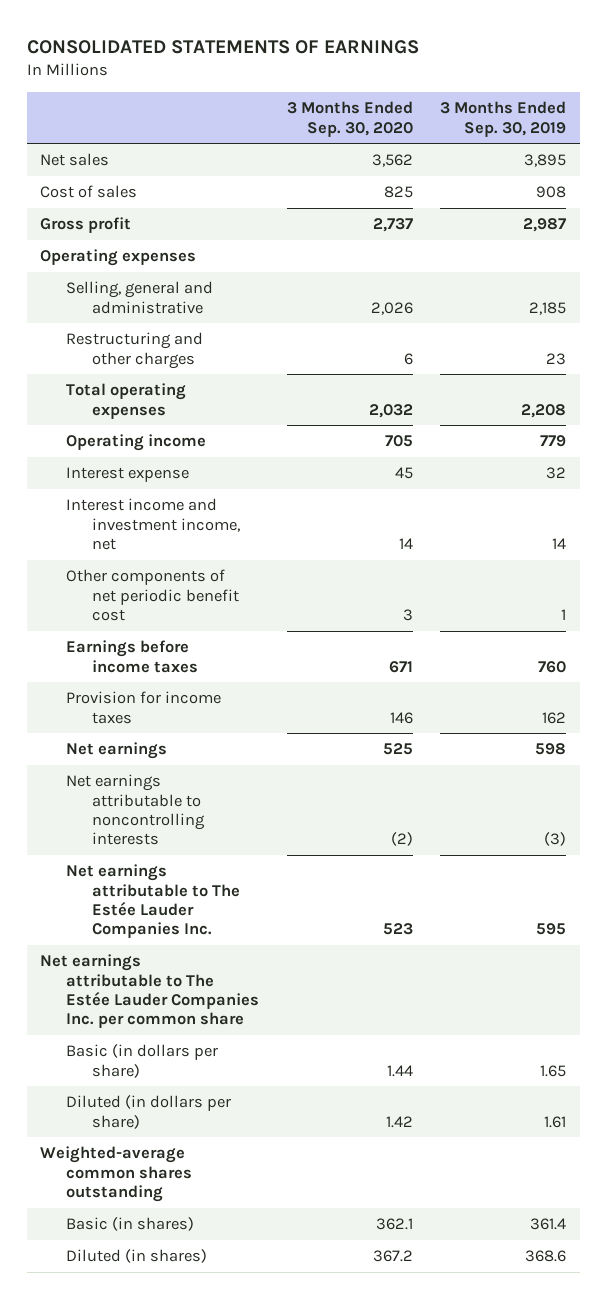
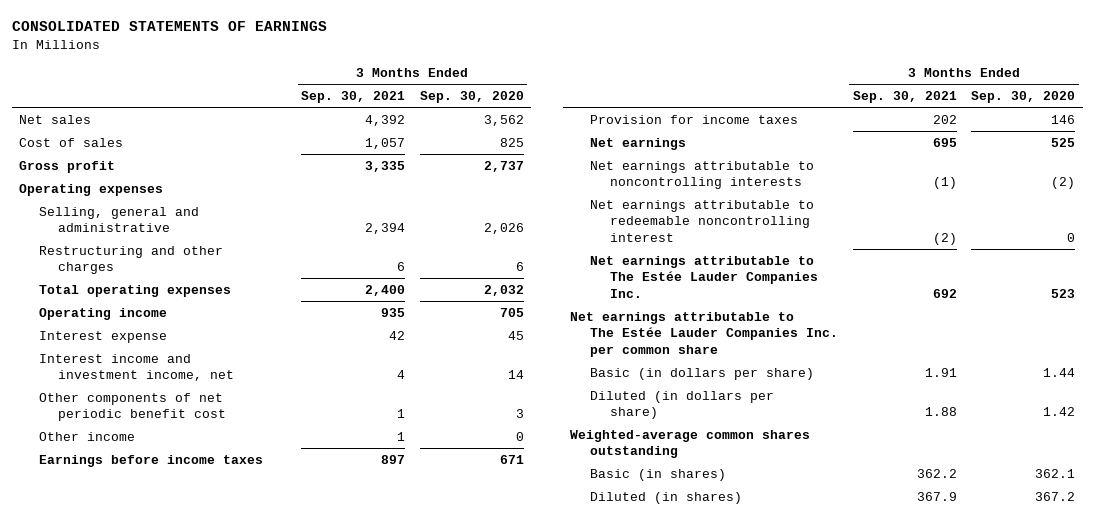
- | 3 Months Ended Sep. 30, 2020 | 3 Months Ended Sep. 30, 2019
+ | 3 Months Ended Sep. 30, 2021 | 3 Months Ended Sep. 30, 2020
+ Other income | 1 | 0
+ Net earnings attributable to redeemable noncontrolling interest | (2) | 0

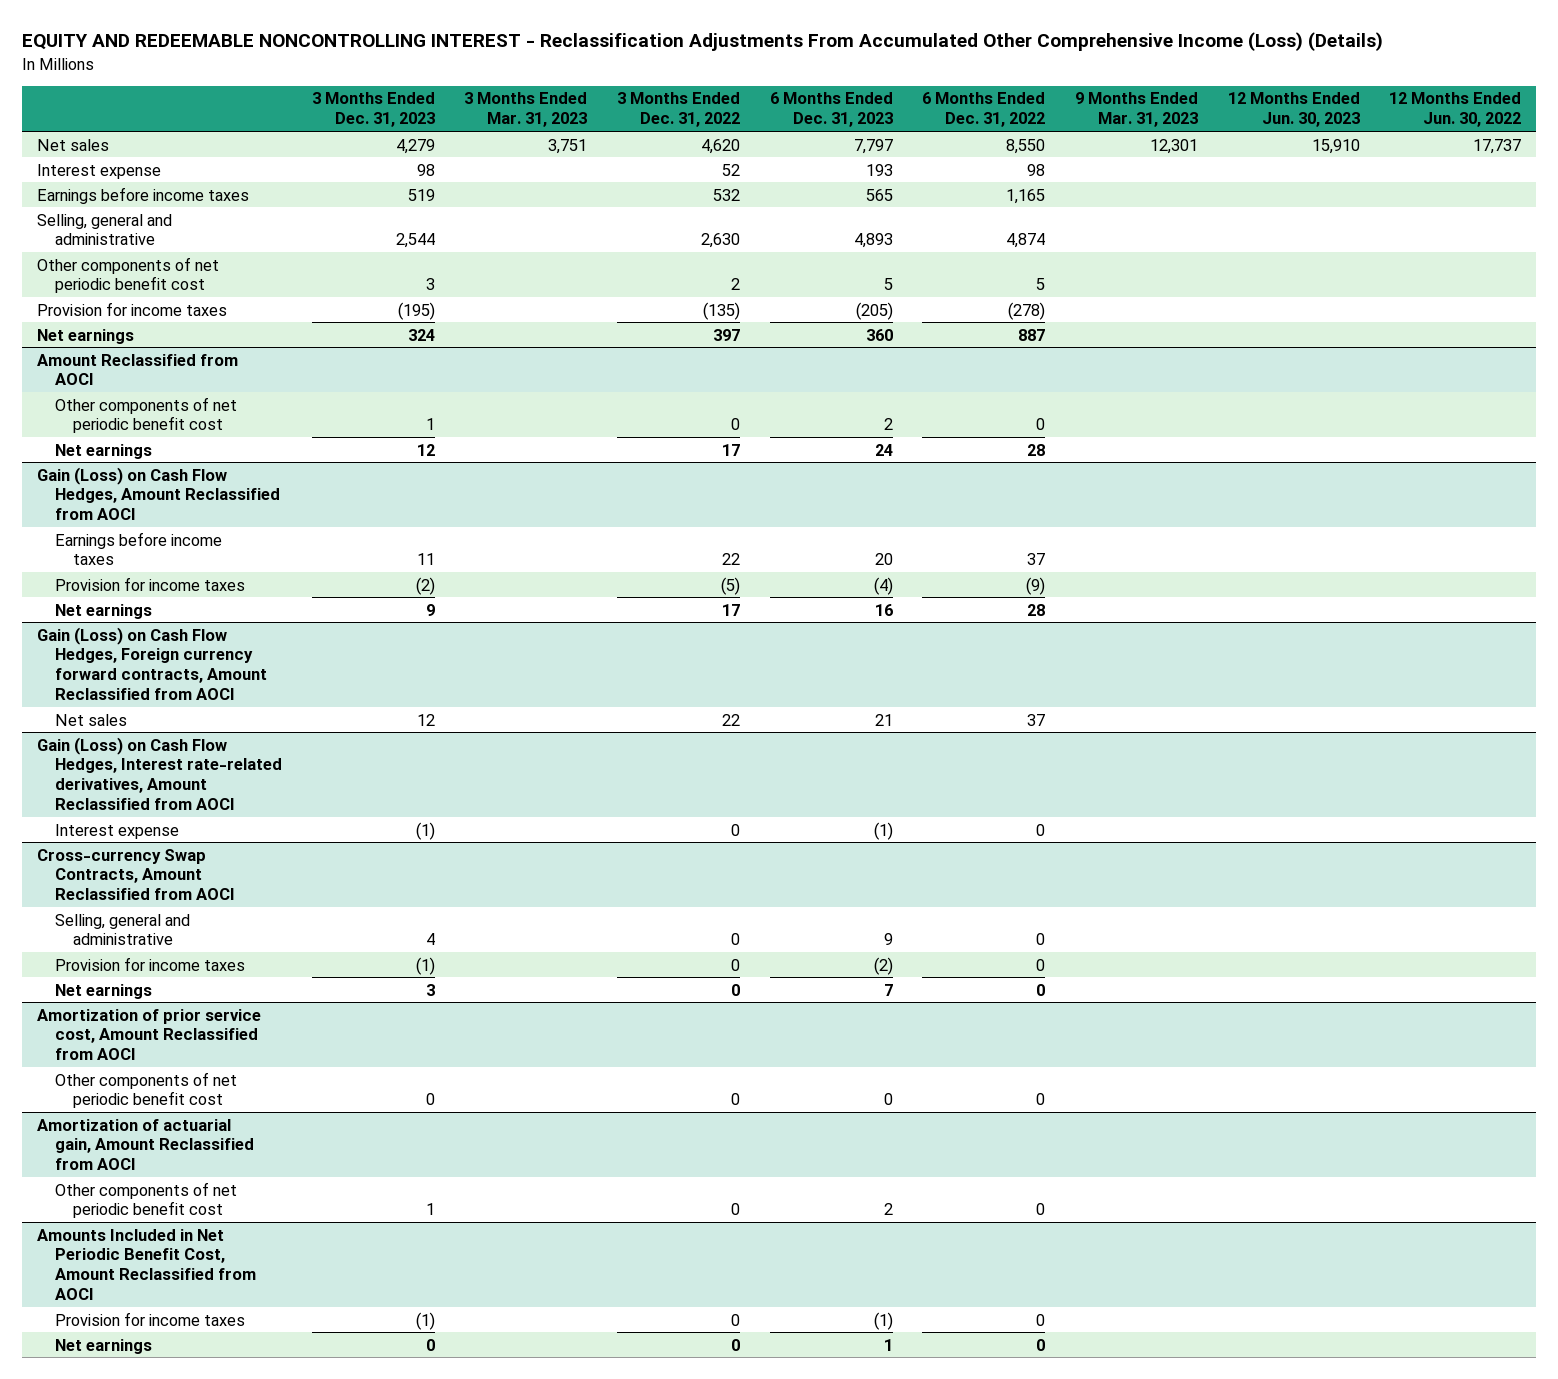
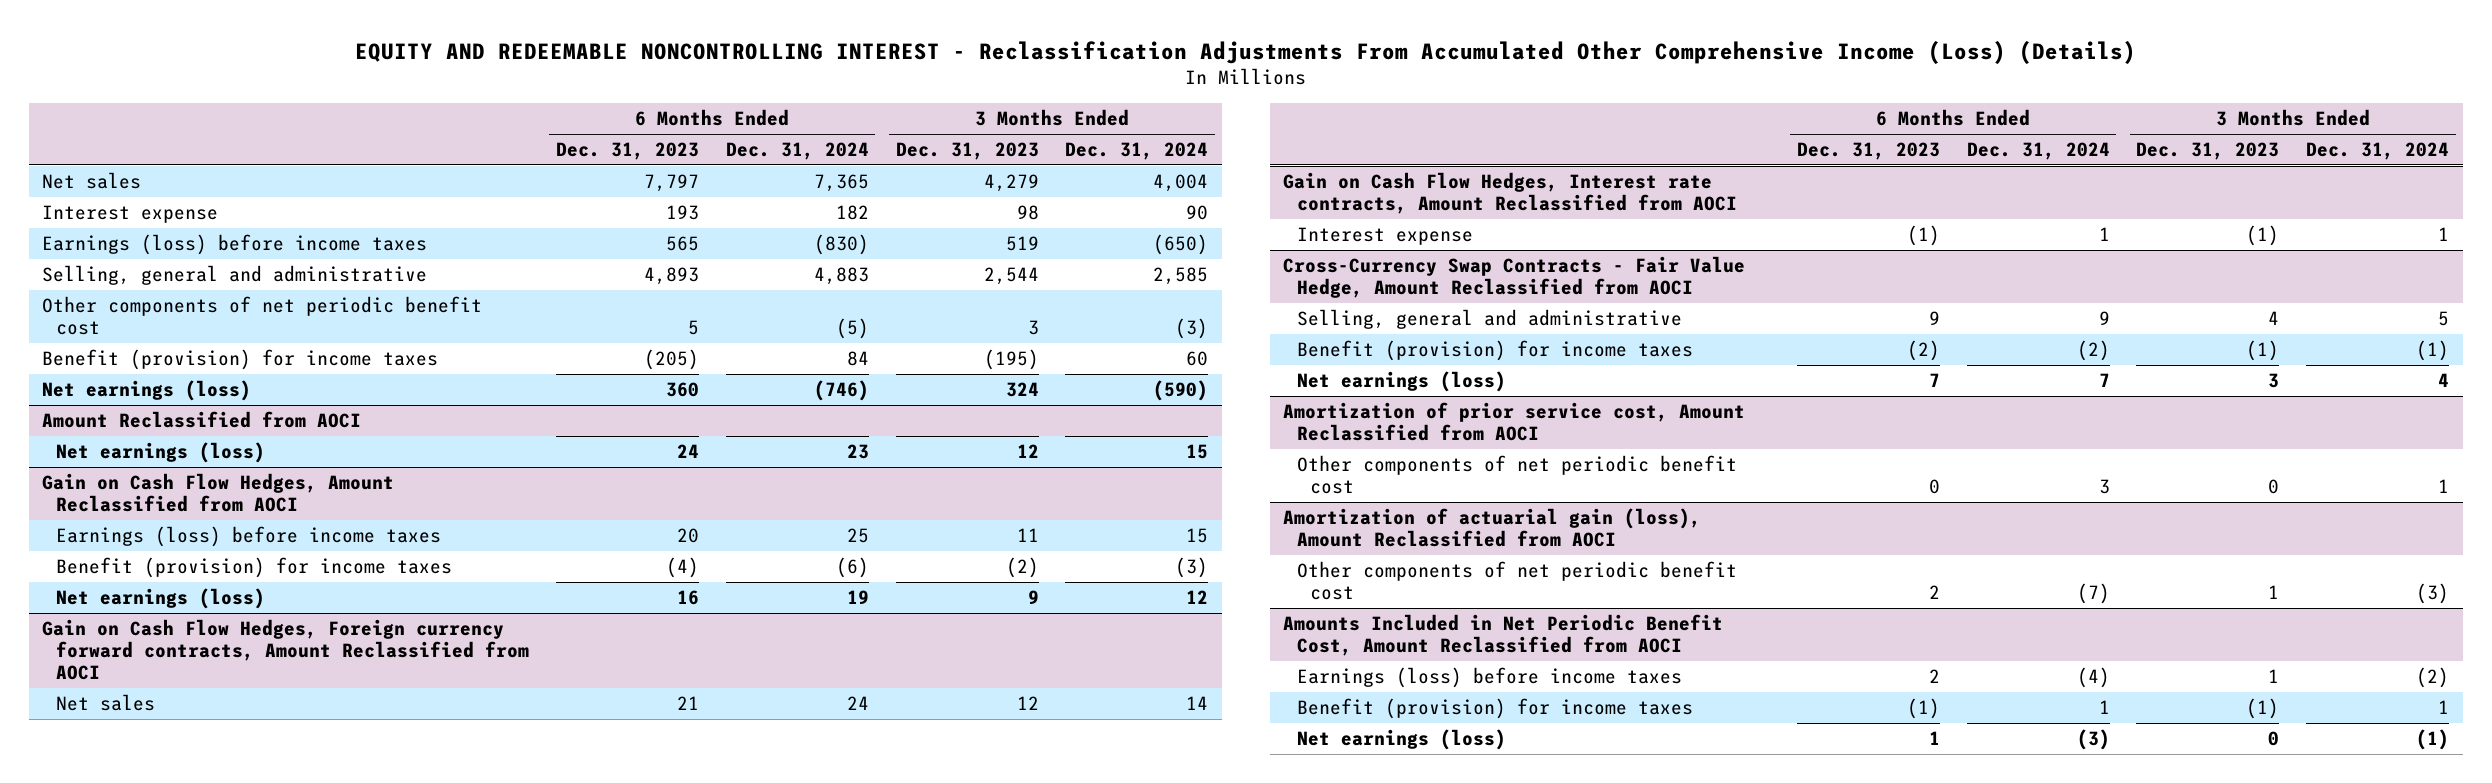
- | 3 Months Ended Dec. 31, 2023 | 3 Months Ended Mar. 31, 2023 | 3 Months Ended Dec. 31, 2022 | 6 Months Ended Dec. 31, 2023 | 6 Months Ended Dec. 31, 2022 | 9 Months Ended Mar. 31, 2023 | 12 Months Ended Jun. 30, 2023 | 12 Months Ended Jun. 30, 2022
+ | 6 Months Ended Dec. 31, 2023 | 6 Months Ended Dec. 31, 2024 | 3 Months Ended Dec. 31, 2023 | 3 Months Ended Dec. 31, 2024
- Earnings before income taxes | 519 | | 532 | 565 | 1,165 | | |
+ Earnings (loss) before income taxes | 565 | (830) | 519 | (650)
- Provision for income taxes | (195) | | (135) | (205) | (278) | | |
- Net earnings | 324 | | 397 | 360 | 887 | | |
+ Benefit (provision) for income taxes | (205) | 84 | (195) | 60
+ Net earnings (loss) | 360 | (746) | 324 | (590)
@ Amount Reclassified from AOCI
- Other components of net periodic benefit cost | 1 | | 0 | 2 | 0 | | |
- Net earnings | 12 | | 17 | 24 | 28 | | |
- Gain (Loss) on Cash Flow Hedges, Amount Reclassified from AOCI
- Earnings before income taxes | 11 | | 22 | 20 | 37 | | |
- Provision for income taxes | (2) | | (5) | (4) | (9) | | |
- Net earnings | 9 | | 17 | 16 | 28 | | |
- Gain (Loss) on Cash Flow Hedges, Foreign currency forward contracts, Amount Reclassified from AOCI
@ Amount Reclassified from AOCI
+ Net earnings (loss) | 24 | 23 | 12 | 15
+ Gain on Cash Flow Hedges, Amount Reclassified from AOCI
+ Earnings (loss) before income taxes | 20 | 25 | 11 | 15
+ Benefit (provision) for income taxes | (4) | (6) | (2) | (3)
+ Net earnings (loss) | 16 | 19 | 9 | 12
+ Gain on Cash Flow Hedges, Foreign currency forward contracts, Amount Reclassified from AOCI
- Gain (Loss) on Cash Flow Hedges, Interest rate-related derivatives, Amount Reclassified from AOCI
+ Gain on Cash Flow Hedges, Interest rate contracts, Amount Reclassified from AOCI
- Cross-currency Swap Contracts, Amount Reclassified from AOCI
+ Cross-Currency Swap Contracts - Fair Value Hedge, Amount Reclassified from AOCI
- Provision for income taxes | (1) | | 0 | (2) | 0 | | |
- Net earnings | 3 | | 0 | 7 | 0 | | |
+ Benefit (provision) for income taxes | (2) | (2) | (1) | (1)
+ Net earnings (loss) | 7 | 7 | 3 | 4
- Amortization of actuarial gain, Amount Reclassified from AOCI
+ Amortization of actuarial gain (loss), Amount Reclassified from AOCI
@ Amounts Included in Net Periodic Benefit Cost, Amount Reclassified from AOCI
- Provision for income taxes | (1) | | 0 | (1) | 0 | | |
- Net earnings | 0 | | 0 | 1 | 0 | | |
+ Earnings (loss) before income taxes | 2 | (4) | 1 | (2)
+ Benefit (provision) for income taxes | (1) | 1 | (1) | 1
+ Net earnings (loss) | 1 | (3) | 0 | (1)

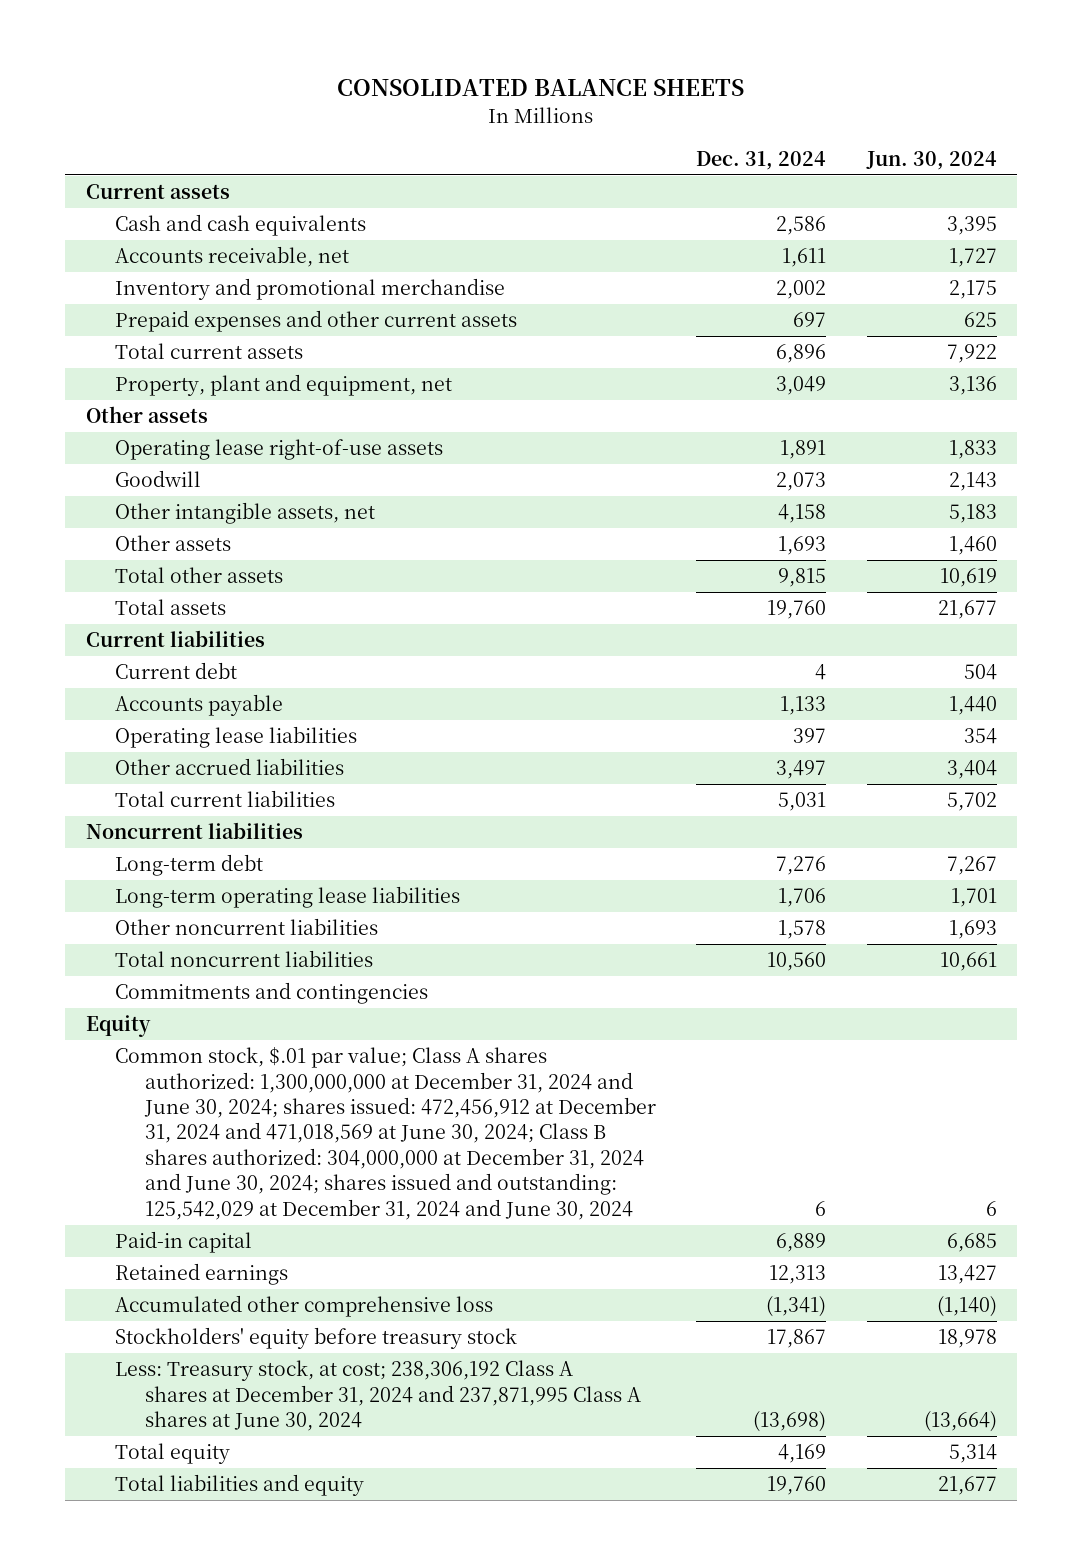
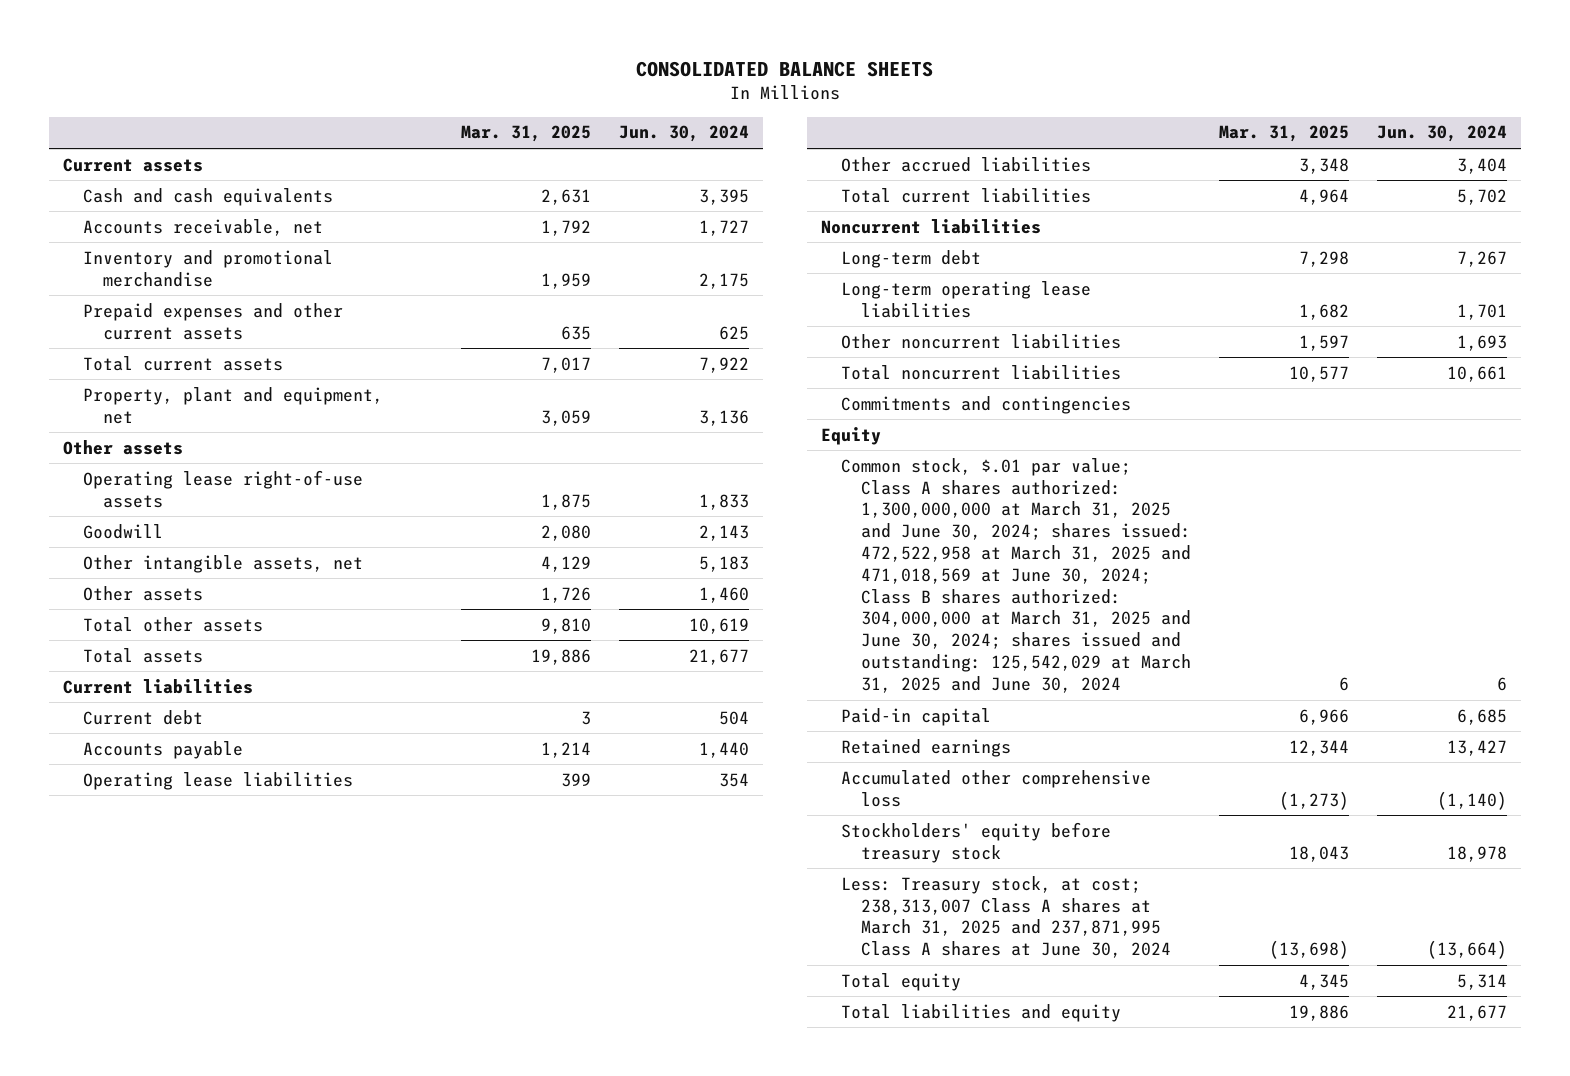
- | Dec. 31, 2024 | Jun. 30, 2024
+ | Mar. 31, 2025 | Jun. 30, 2024
- Common stock, $.01 par value; Class A shares authorized: 1,300,000,000 at December 31, 2024 and June 30, 2024; shares issued: 472,456,912 at December 31, 2024 and 471,018,569 at June 30, 2024; Class B shares authorized: 304,000,000 at December 31, 2024 and June 30, 2024; shares issued and outstanding: 125,542,029 at December 31, 2024 and June 30, 2024 | 6 | 6
+ Common stock, $.01 par value; Class A shares authorized: 1,300,000,000 at March 31, 2025 and June 30, 2024; shares issued: 472,522,958 at March 31, 2025 and 471,018,569 at June 30, 2024; Class B shares authorized: 304,000,000 at March 31, 2025 and June 30, 2024; shares issued and outstanding: 125,542,029 at March 31, 2025 and June 30, 2024 | 6 | 6
- Less: Treasury stock, at cost; 238,306,192 Class A shares at December 31, 2024 and 237,871,995 Class A shares at June 30, 2024 | (13,698) | (13,664)
+ Less: Treasury stock, at cost; 238,313,007 Class A shares at March 31, 2025 and 237,871,995 Class A shares at June 30, 2024 | (13,698) | (13,664)

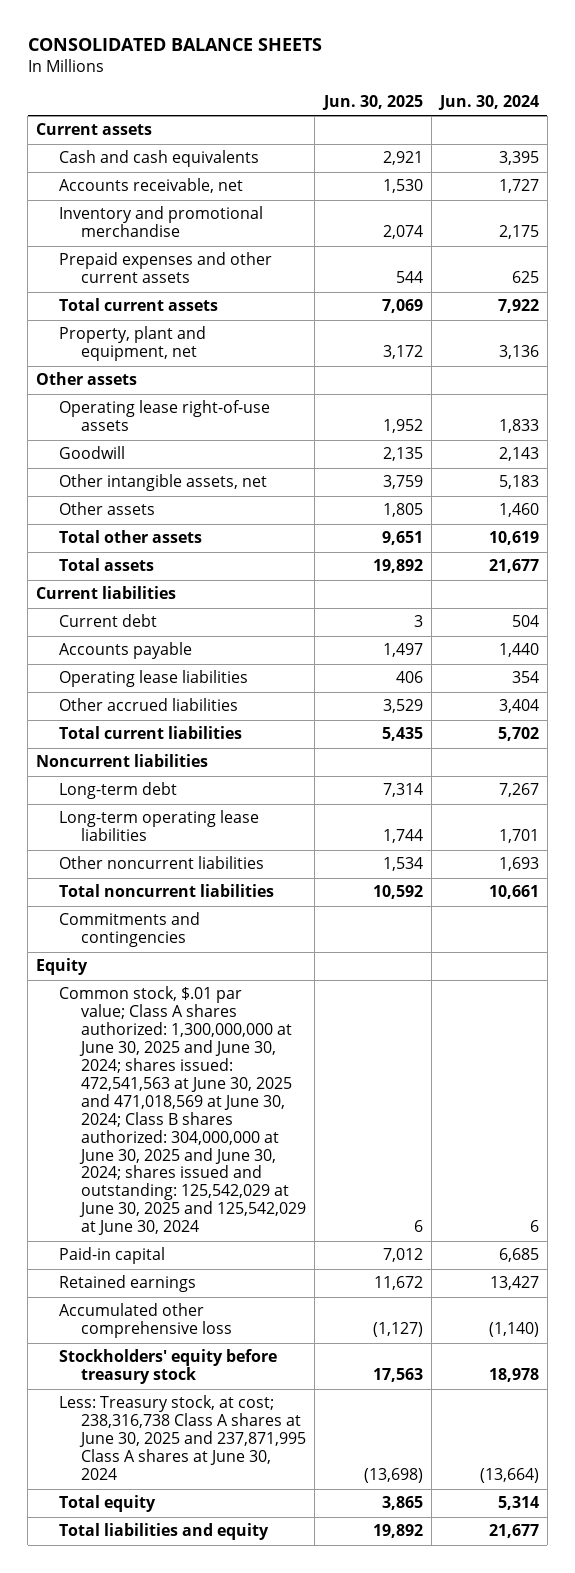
- | Mar. 31, 2025 | Jun. 30, 2024
+ | Jun. 30, 2025 | Jun. 30, 2024
- Common stock, $.01 par value; Class A shares authorized: 1,300,000,000 at March 31, 2025 and June 30, 2024; shares issued: 472,522,958 at March 31, 2025 and 471,018,569 at June 30, 2024; Class B shares authorized: 304,000,000 at March 31, 2025 and June 30, 2024; shares issued and outstanding: 125,542,029 at March 31, 2025 and June 30, 2024 | 6 | 6
+ Common stock, $.01 par value; Class A shares authorized: 1,300,000,000 at June 30, 2025 and June 30, 2024; shares issued: 472,541,563 at June 30, 2025 and 471,018,569 at June 30, 2024; Class B shares authorized: 304,000,000 at June 30, 2025 and June 30, 2024; shares issued and outstanding: 125,542,029 at June 30, 2025 and 125,542,029 at June 30, 2024 | 6 | 6
- Less: Treasury stock, at cost; 238,313,007 Class A shares at March 31, 2025 and 237,871,995 Class A shares at June 30, 2024 | (13,698) | (13,664)
+ Less: Treasury stock, at cost; 238,316,738 Class A shares at June 30, 2025 and 237,871,995 Class A shares at June 30, 2024 | (13,698) | (13,664)

